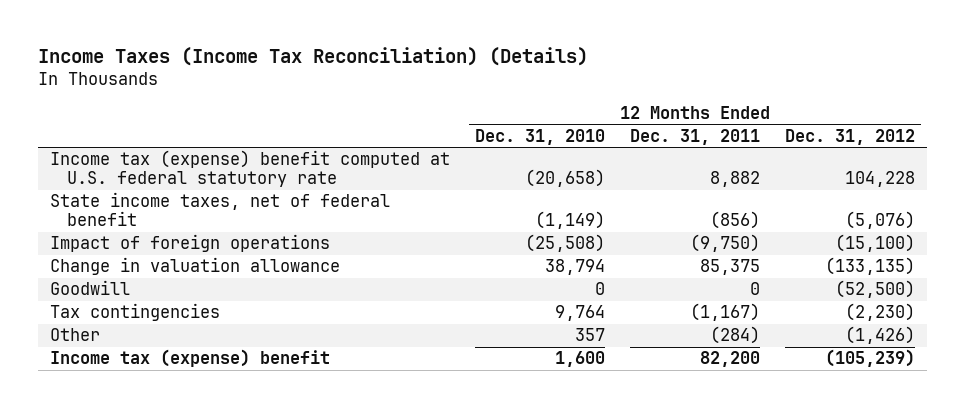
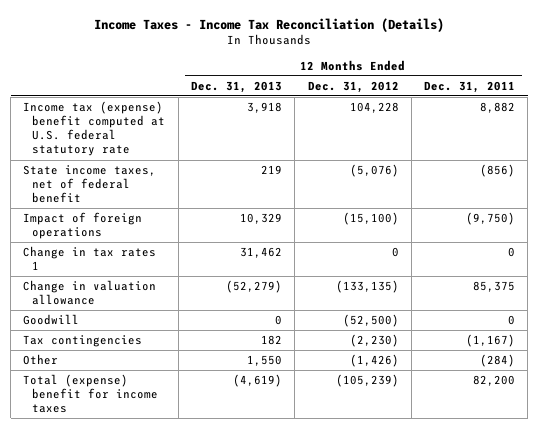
- Income Taxes (Income Tax Reconciliation) (Details)
+ Income Taxes - Income Tax Reconciliation (Details)
- | 12 Months Ended Dec. 31, 2010 | 12 Months Ended Dec. 31, 2011 | 12 Months Ended Dec. 31, 2012
+ | 12 Months Ended Dec. 31, 2013 | 12 Months Ended Dec. 31, 2012 | 12 Months Ended Dec. 31, 2011
+ Change in tax rates 1 | 31,462 | 0 | 0
- Income tax (expense) benefit | 1,600 | 82,200 | (105,239)
+ Total (expense) benefit for income taxes | (4,619) | (105,239) | 82,200

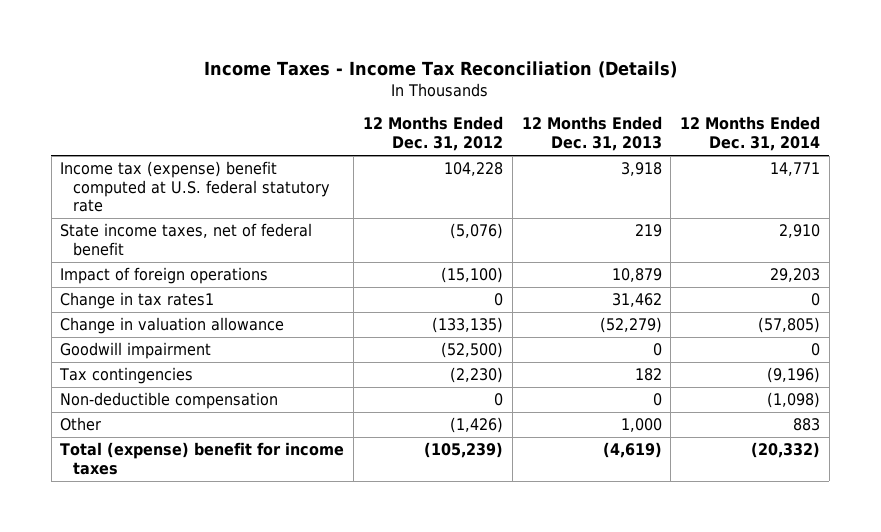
- | 12 Months Ended Dec. 31, 2013 | 12 Months Ended Dec. 31, 2012 | 12 Months Ended Dec. 31, 2011
+ | 12 Months Ended Dec. 31, 2012 | 12 Months Ended Dec. 31, 2013 | 12 Months Ended Dec. 31, 2014
- Impact of foreign operations | 10,329 | (15,100) | (9,750)
- Change in tax rates 1 | 31,462 | 0 | 0
+ Impact of foreign operations | (15,100) | 10,879 | 29,203
+ Change in tax rates1 | 0 | 31,462 | 0
- Goodwill | 0 | (52,500) | 0
+ Goodwill impairment | (52,500) | 0 | 0
- Other | 1,550 | (1,426) | (284)
+ Non-deductible compensation | 0 | 0 | (1,098)
+ Other | (1,426) | 1,000 | 883

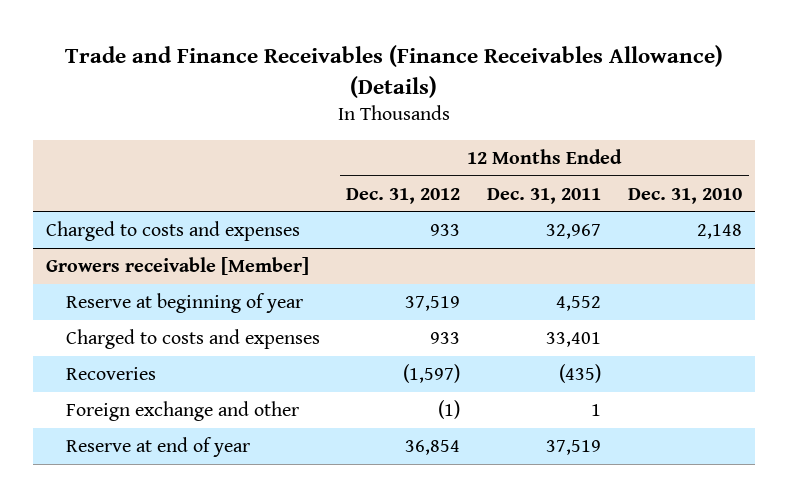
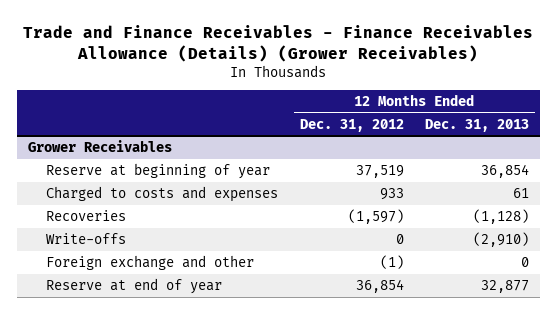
- Trade and Finance Receivables (Finance Receivables Allowance) (Details)
+ Trade and Finance Receivables - Finance Receivables Allowance (Details) (Grower Receivables)
- | 12 Months Ended Dec. 31, 2012 | 12 Months Ended Dec. 31, 2011 | 12 Months Ended Dec. 31, 2010
+ | 12 Months Ended Dec. 31, 2012 | 12 Months Ended Dec. 31, 2013
- Charged to costs and expenses | 933 | 32,967 | 2,148
- Growers receivable [Member]
+ Grower Receivables
+ Write-offs | 0 | (2,910)

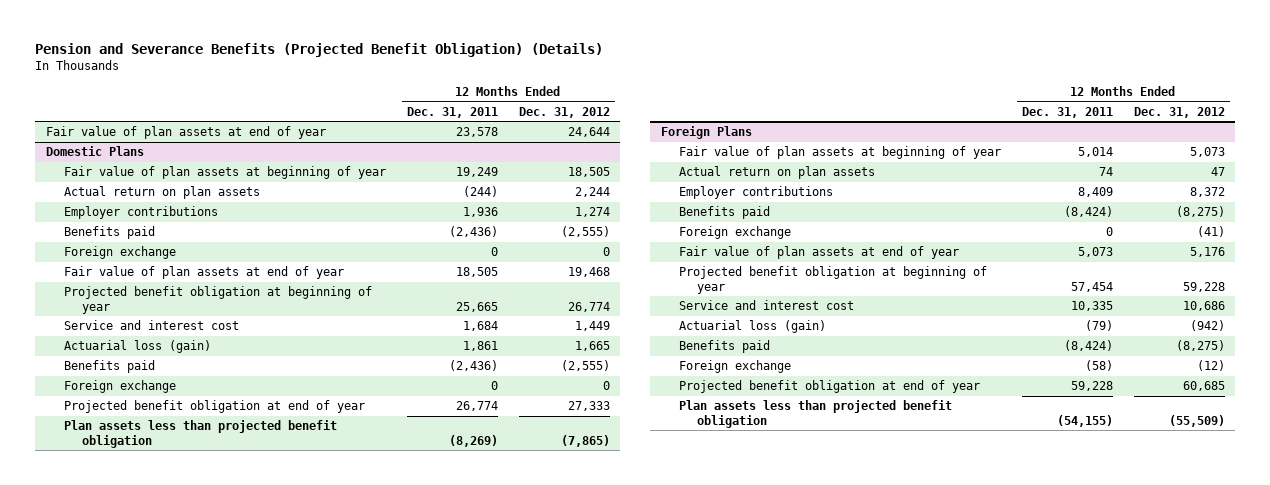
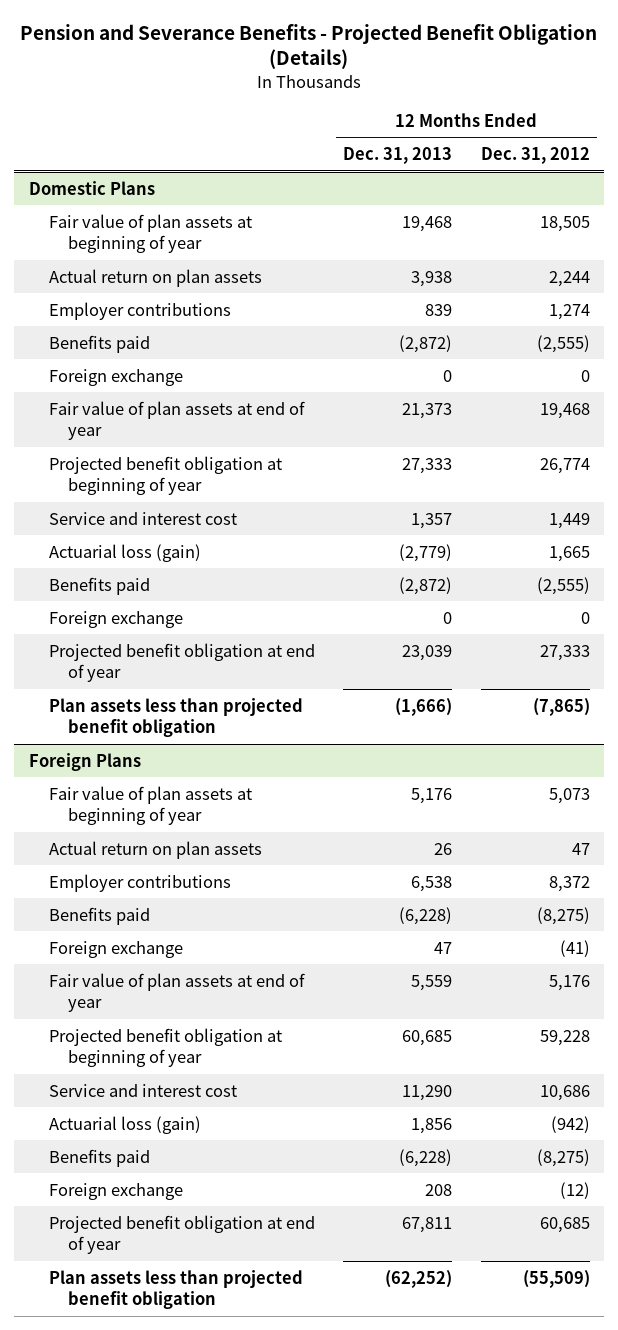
- Pension and Severance Benefits (Projected Benefit Obligation) (Details)
+ Pension and Severance Benefits - Projected Benefit Obligation (Details)
- | 12 Months Ended Dec. 31, 2011 | 12 Months Ended Dec. 31, 2012
+ | 12 Months Ended Dec. 31, 2013 | 12 Months Ended Dec. 31, 2012
- Fair value of plan assets at end of year | 23,578 | 24,644

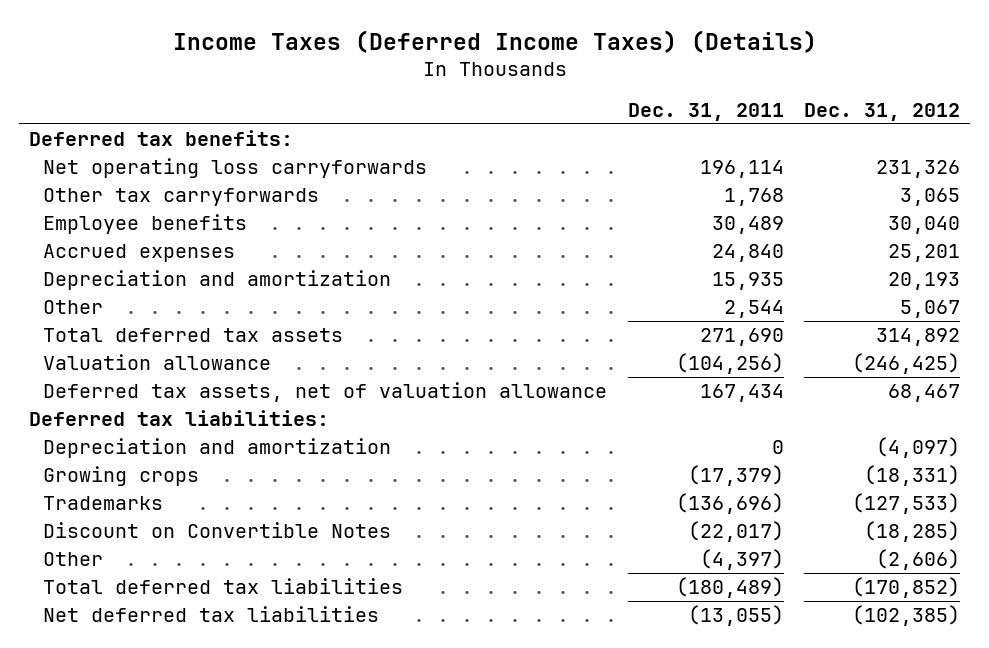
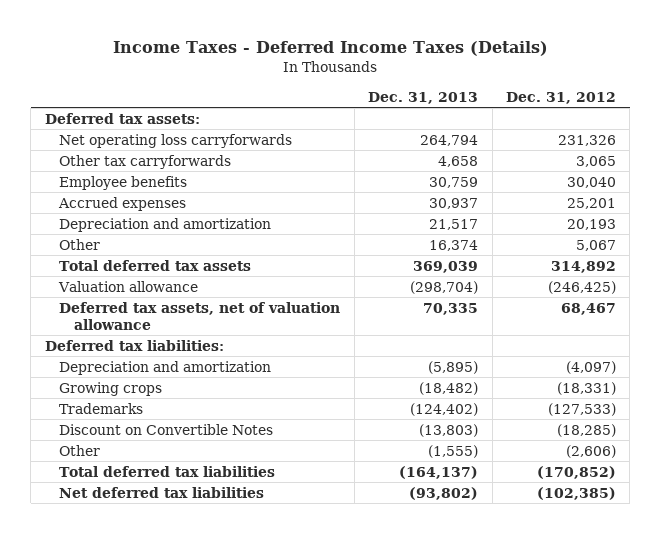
- Income Taxes (Deferred Income Taxes) (Details)
+ Income Taxes - Deferred Income Taxes (Details)
- | Dec. 31, 2011 | Dec. 31, 2012
+ | Dec. 31, 2013 | Dec. 31, 2012
- Deferred tax benefits:
+ Deferred tax assets:

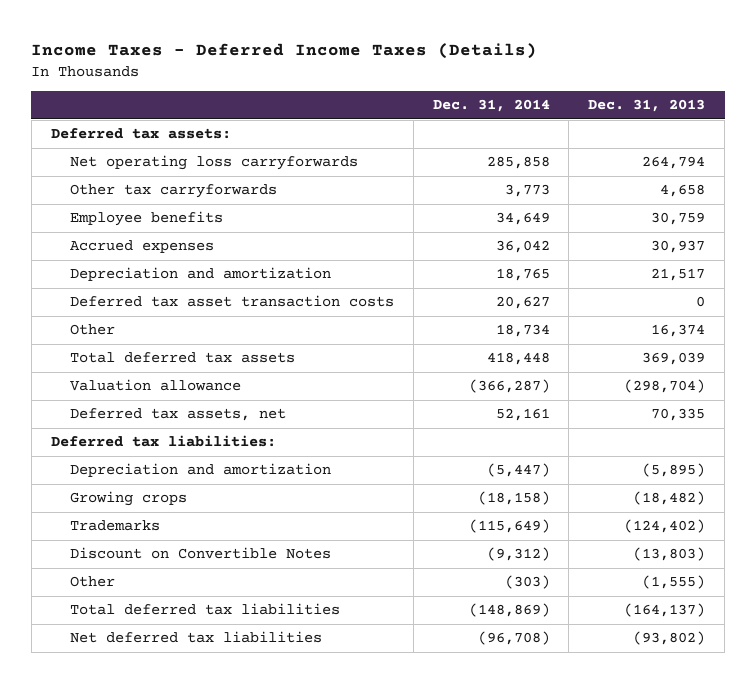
- | Dec. 31, 2013 | Dec. 31, 2012
+ | Dec. 31, 2014 | Dec. 31, 2013
+ Deferred tax asset transaction costs | 20,627 | 0
- Deferred tax assets, net of valuation allowance | 70,335 | 68,467
+ Deferred tax assets, net | 52,161 | 70,335

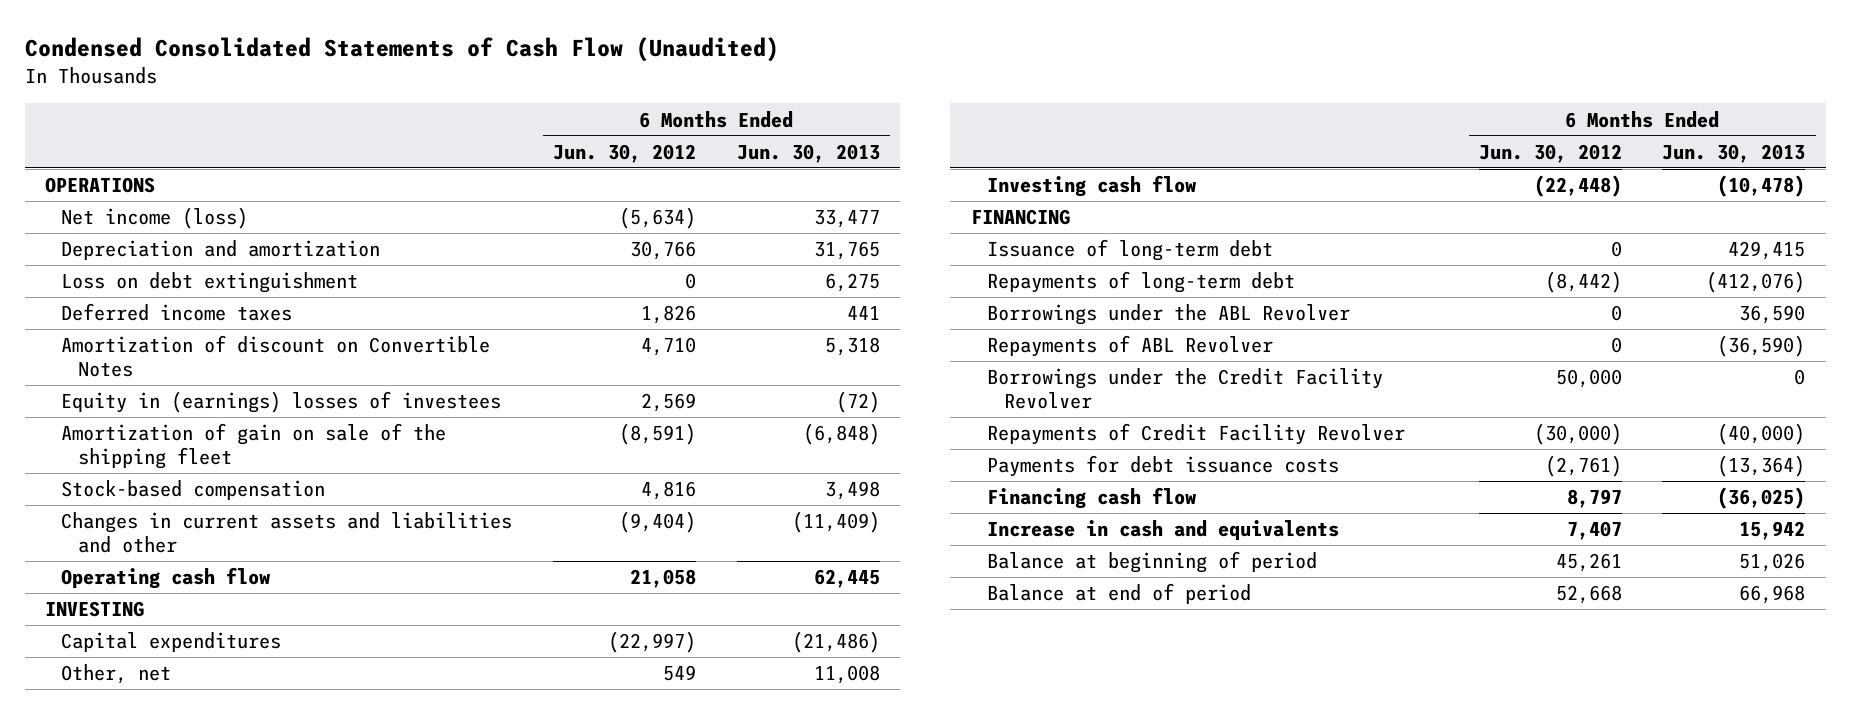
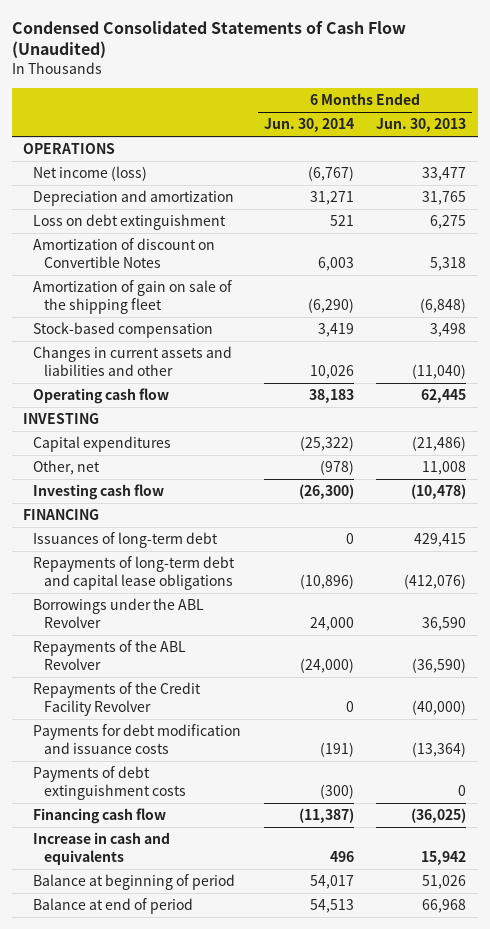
- | 6 Months Ended Jun. 30, 2012 | 6 Months Ended Jun. 30, 2013
+ | 6 Months Ended Jun. 30, 2014 | 6 Months Ended Jun. 30, 2013
- Deferred income taxes | 1,826 | 441
- Equity in (earnings) losses of investees | 2,569 | (72)
- Changes in current assets and liabilities and other | (9,404) | (11,409)
+ Changes in current assets and liabilities and other | 10,026 | (11,040)
- Issuance of long-term debt | 0 | 429,415
- Repayments of long-term debt | (8,442) | (412,076)
+ Issuances of long-term debt | 0 | 429,415
+ Repayments of long-term debt and capital lease obligations | (10,896) | (412,076)
- Repayments of ABL Revolver | 0 | (36,590)
- Borrowings under the Credit Facility Revolver | 50,000 | 0
- Repayments of Credit Facility Revolver | (30,000) | (40,000)
- Payments for debt issuance costs | (2,761) | (13,364)
+ Repayments of the ABL Revolver | (24,000) | (36,590)
+ Repayments of the Credit Facility Revolver | 0 | (40,000)
+ Payments for debt modification and issuance costs | (191) | (13,364)
+ Payments of debt extinguishment costs | (300) | 0

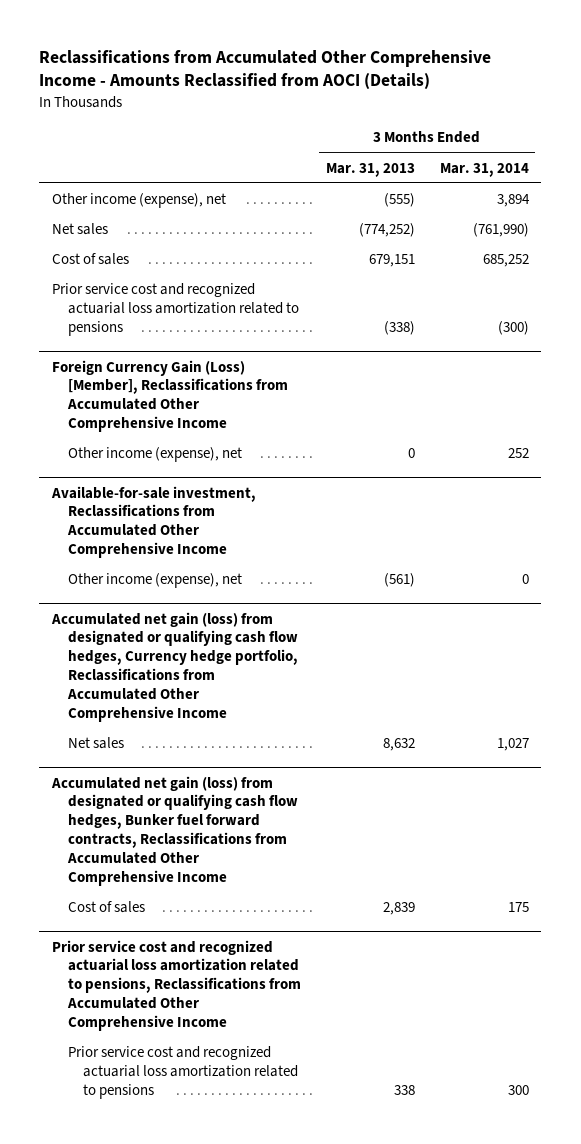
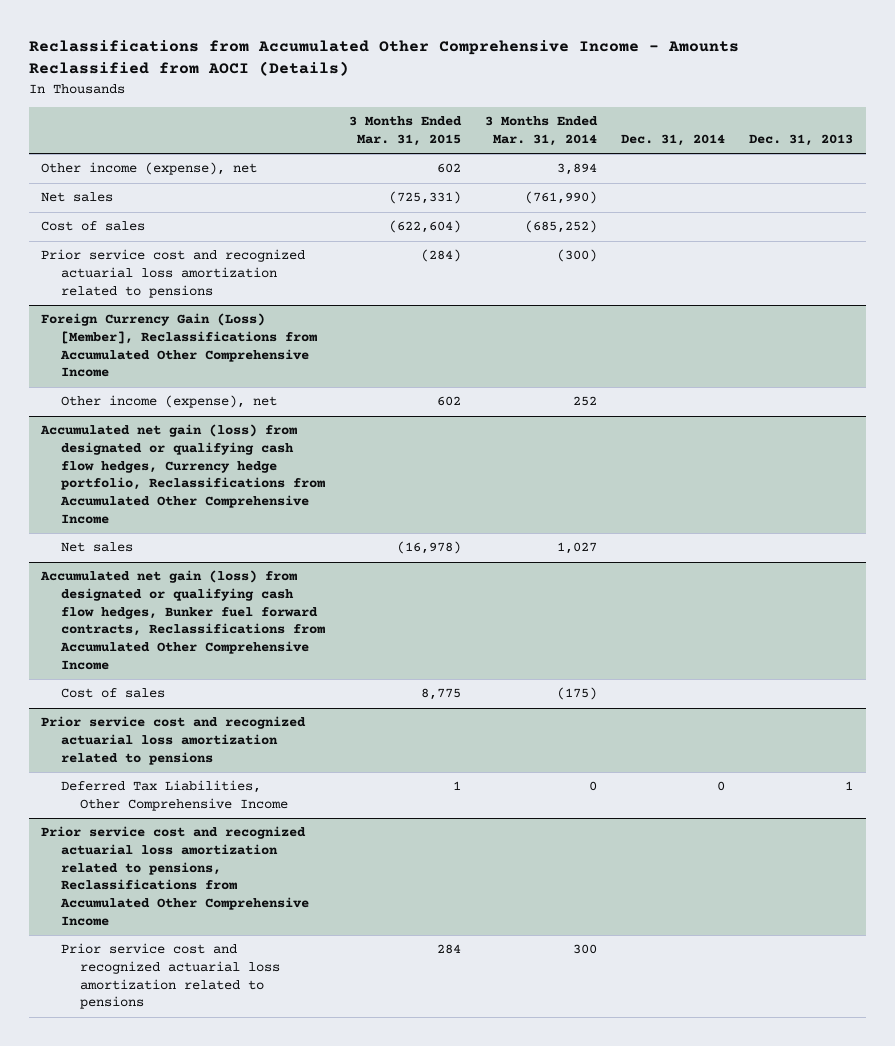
- | 3 Months Ended Mar. 31, 2013 | 3 Months Ended Mar. 31, 2014
+ | 3 Months Ended Mar. 31, 2015 | 3 Months Ended Mar. 31, 2014 | Dec. 31, 2014 | Dec. 31, 2013
- Cost of sales | 679,151 | 685,252
+ Cost of sales | (622,604) | (685,252) | |
- Available-for-sale investment, Reclassifications from Accumulated Other Comprehensive Income
- Other income (expense), net | (561) | 0
@ Accumulated net gain (loss) from designated or qualifying cash flow hedges, Bunker fuel forward contracts, Reclassifications from Accumulated Other Comprehensive Income
- Cost of sales | 2,839 | 175
+ Cost of sales | 8,775 | (175) | |
+ Prior service cost and recognized actuarial loss amortization related to pensions
+ Deferred Tax Liabilities, Other Comprehensive Income | 1 | 0 | 0 | 1

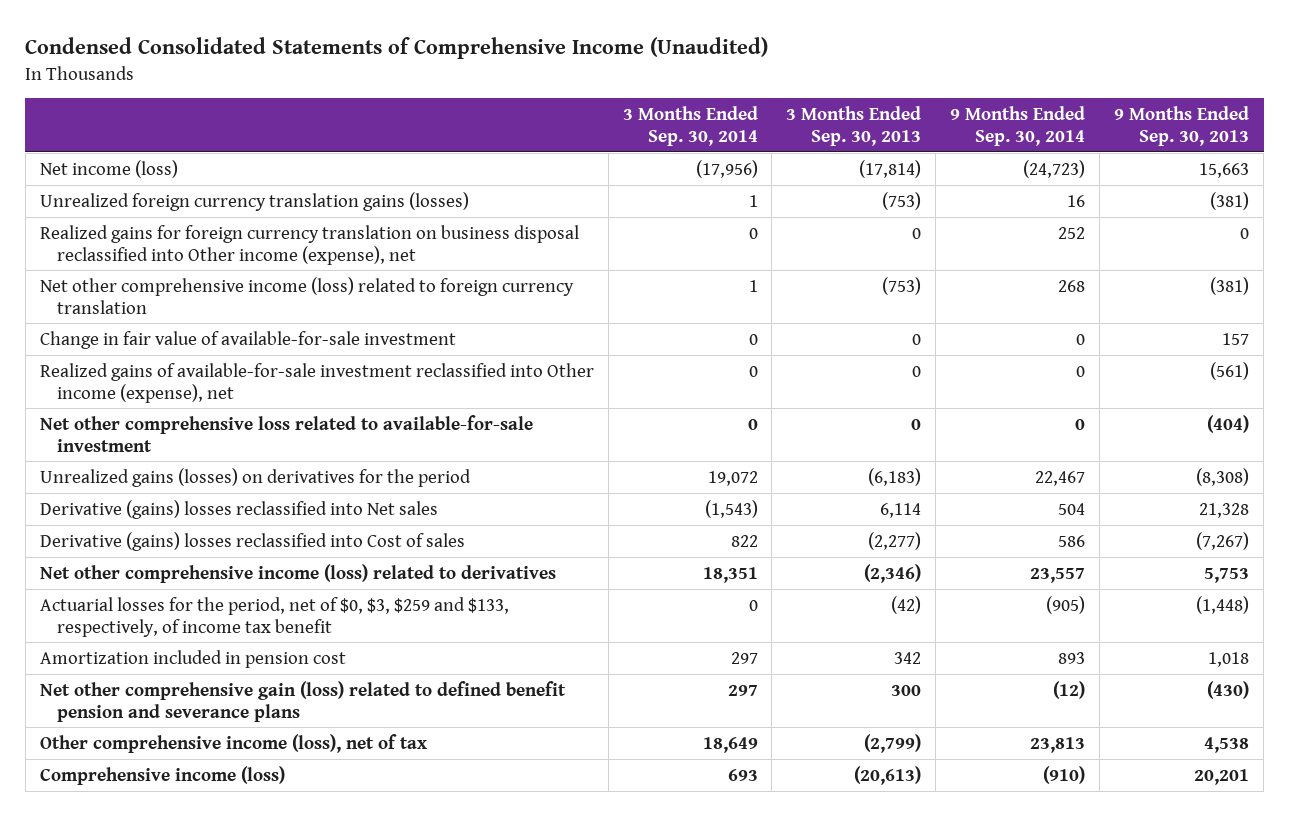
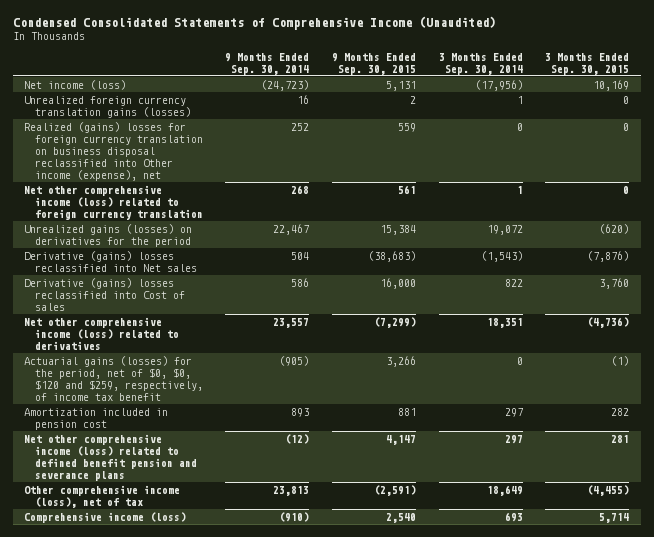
- | 3 Months Ended Sep. 30, 2014 | 3 Months Ended Sep. 30, 2013 | 9 Months Ended Sep. 30, 2014 | 9 Months Ended Sep. 30, 2013
+ | 9 Months Ended Sep. 30, 2014 | 9 Months Ended Sep. 30, 2015 | 3 Months Ended Sep. 30, 2014 | 3 Months Ended Sep. 30, 2015
- Realized gains for foreign currency translation on business disposal reclassified into Other income (expense), net | 0 | 0 | 252 | 0
+ Realized (gains) losses for foreign currency translation on business disposal reclassified into Other income (expense), net | 252 | 559 | 0 | 0
- Change in fair value of available-for-sale investment | 0 | 0 | 0 | 157
- Realized gains of available-for-sale investment reclassified into Other income (expense), net | 0 | 0 | 0 | (561)
- Net other comprehensive loss related to available-for-sale investment | 0 | 0 | 0 | (404)
- Actuarial losses for the period, net of $0, $3, $259 and $133, respectively, of income tax benefit | 0 | (42) | (905) | (1,448)
+ Actuarial gains (losses) for the period, net of $0, $0, $120 and $259, respectively, of income tax benefit | (905) | 3,266 | 0 | (1)
- Net other comprehensive gain (loss) related to defined benefit pension and severance plans | 297 | 300 | (12) | (430)
+ Net other comprehensive income (loss) related to defined benefit pension and severance plans | (12) | 4,147 | 297 | 281

